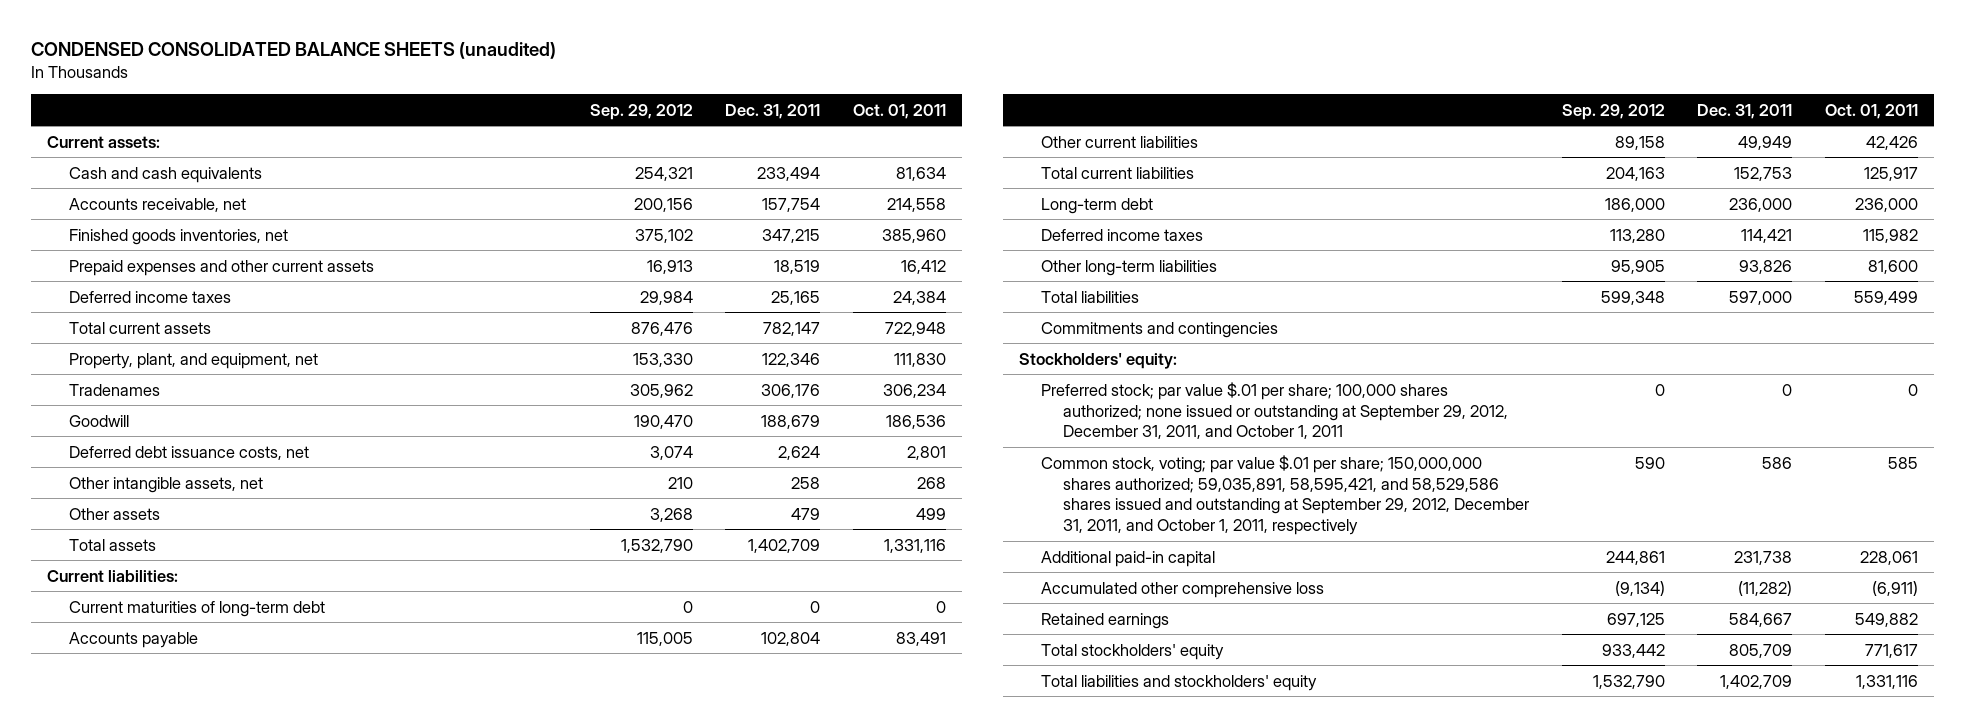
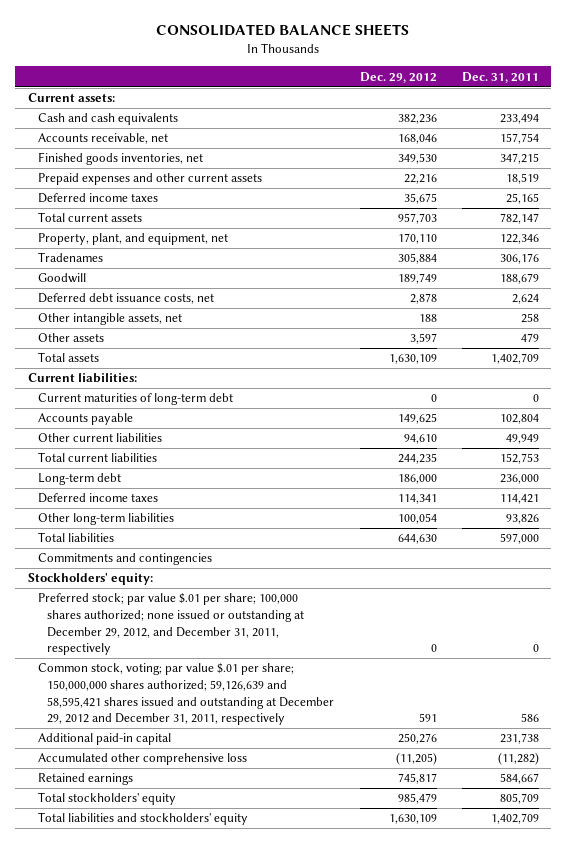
- CONDENSED CONSOLIDATED BALANCE SHEETS (unaudited)
+ CONSOLIDATED BALANCE SHEETS
- | Sep. 29, 2012 | Dec. 31, 2011 | Oct. 01, 2011
+ | Dec. 29, 2012 | Dec. 31, 2011
- Preferred stock; par value $.01 per share; 100,000 shares authorized; none issued or outstanding at September 29, 2012, December 31, 2011, and October 1, 2011 | 0 | 0 | 0
- Common stock, voting; par value $.01 per share; 150,000,000 shares authorized; 59,035,891, 58,595,421, and 58,529,586 shares issued and outstanding at September 29, 2012, December 31, 2011, and October 1, 2011, respectively | 590 | 586 | 585
+ Preferred stock; par value $.01 per share; 100,000 shares authorized; none issued or outstanding at December 29, 2012, and December 31, 2011, respectively | 0 | 0
+ Common stock, voting; par value $.01 per share; 150,000,000 shares authorized; 59,126,639 and 58,595,421 shares issued and outstanding at December 29, 2012 and December 31, 2011, respectively | 591 | 586

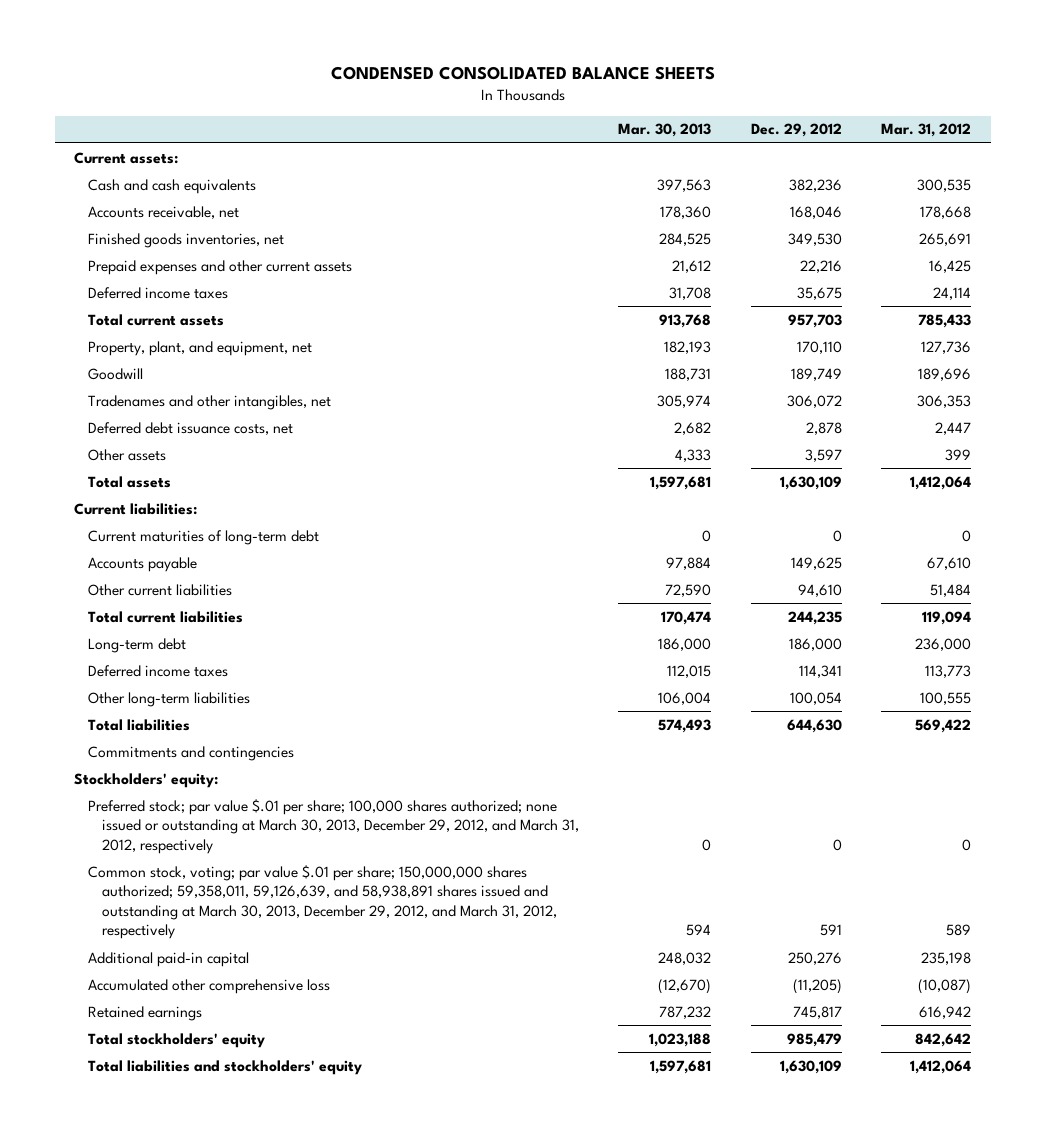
- CONSOLIDATED BALANCE SHEETS
+ CONDENSED CONSOLIDATED BALANCE SHEETS
- | Dec. 29, 2012 | Dec. 31, 2011
+ | Mar. 30, 2013 | Dec. 29, 2012 | Mar. 31, 2012
- Tradenames | 305,884 | 306,176
+ Tradenames and other intangibles, net | 305,974 | 306,072 | 306,353
- Other intangible assets, net | 188 | 258
- Preferred stock; par value $.01 per share; 100,000 shares authorized; none issued or outstanding at December 29, 2012, and December 31, 2011, respectively | 0 | 0
- Common stock, voting; par value $.01 per share; 150,000,000 shares authorized; 59,126,639 and 58,595,421 shares issued and outstanding at December 29, 2012 and December 31, 2011, respectively | 591 | 586
+ Preferred stock; par value $.01 per share; 100,000 shares authorized; none issued or outstanding at March 30, 2013, December 29, 2012, and March 31, 2012, respectively | 0 | 0 | 0
+ Common stock, voting; par value $.01 per share; 150,000,000 shares authorized; 59,358,011, 59,126,639, and 58,938,891 shares issued and outstanding at March 30, 2013, December 29, 2012, and March 31, 2012, respectively | 594 | 591 | 589

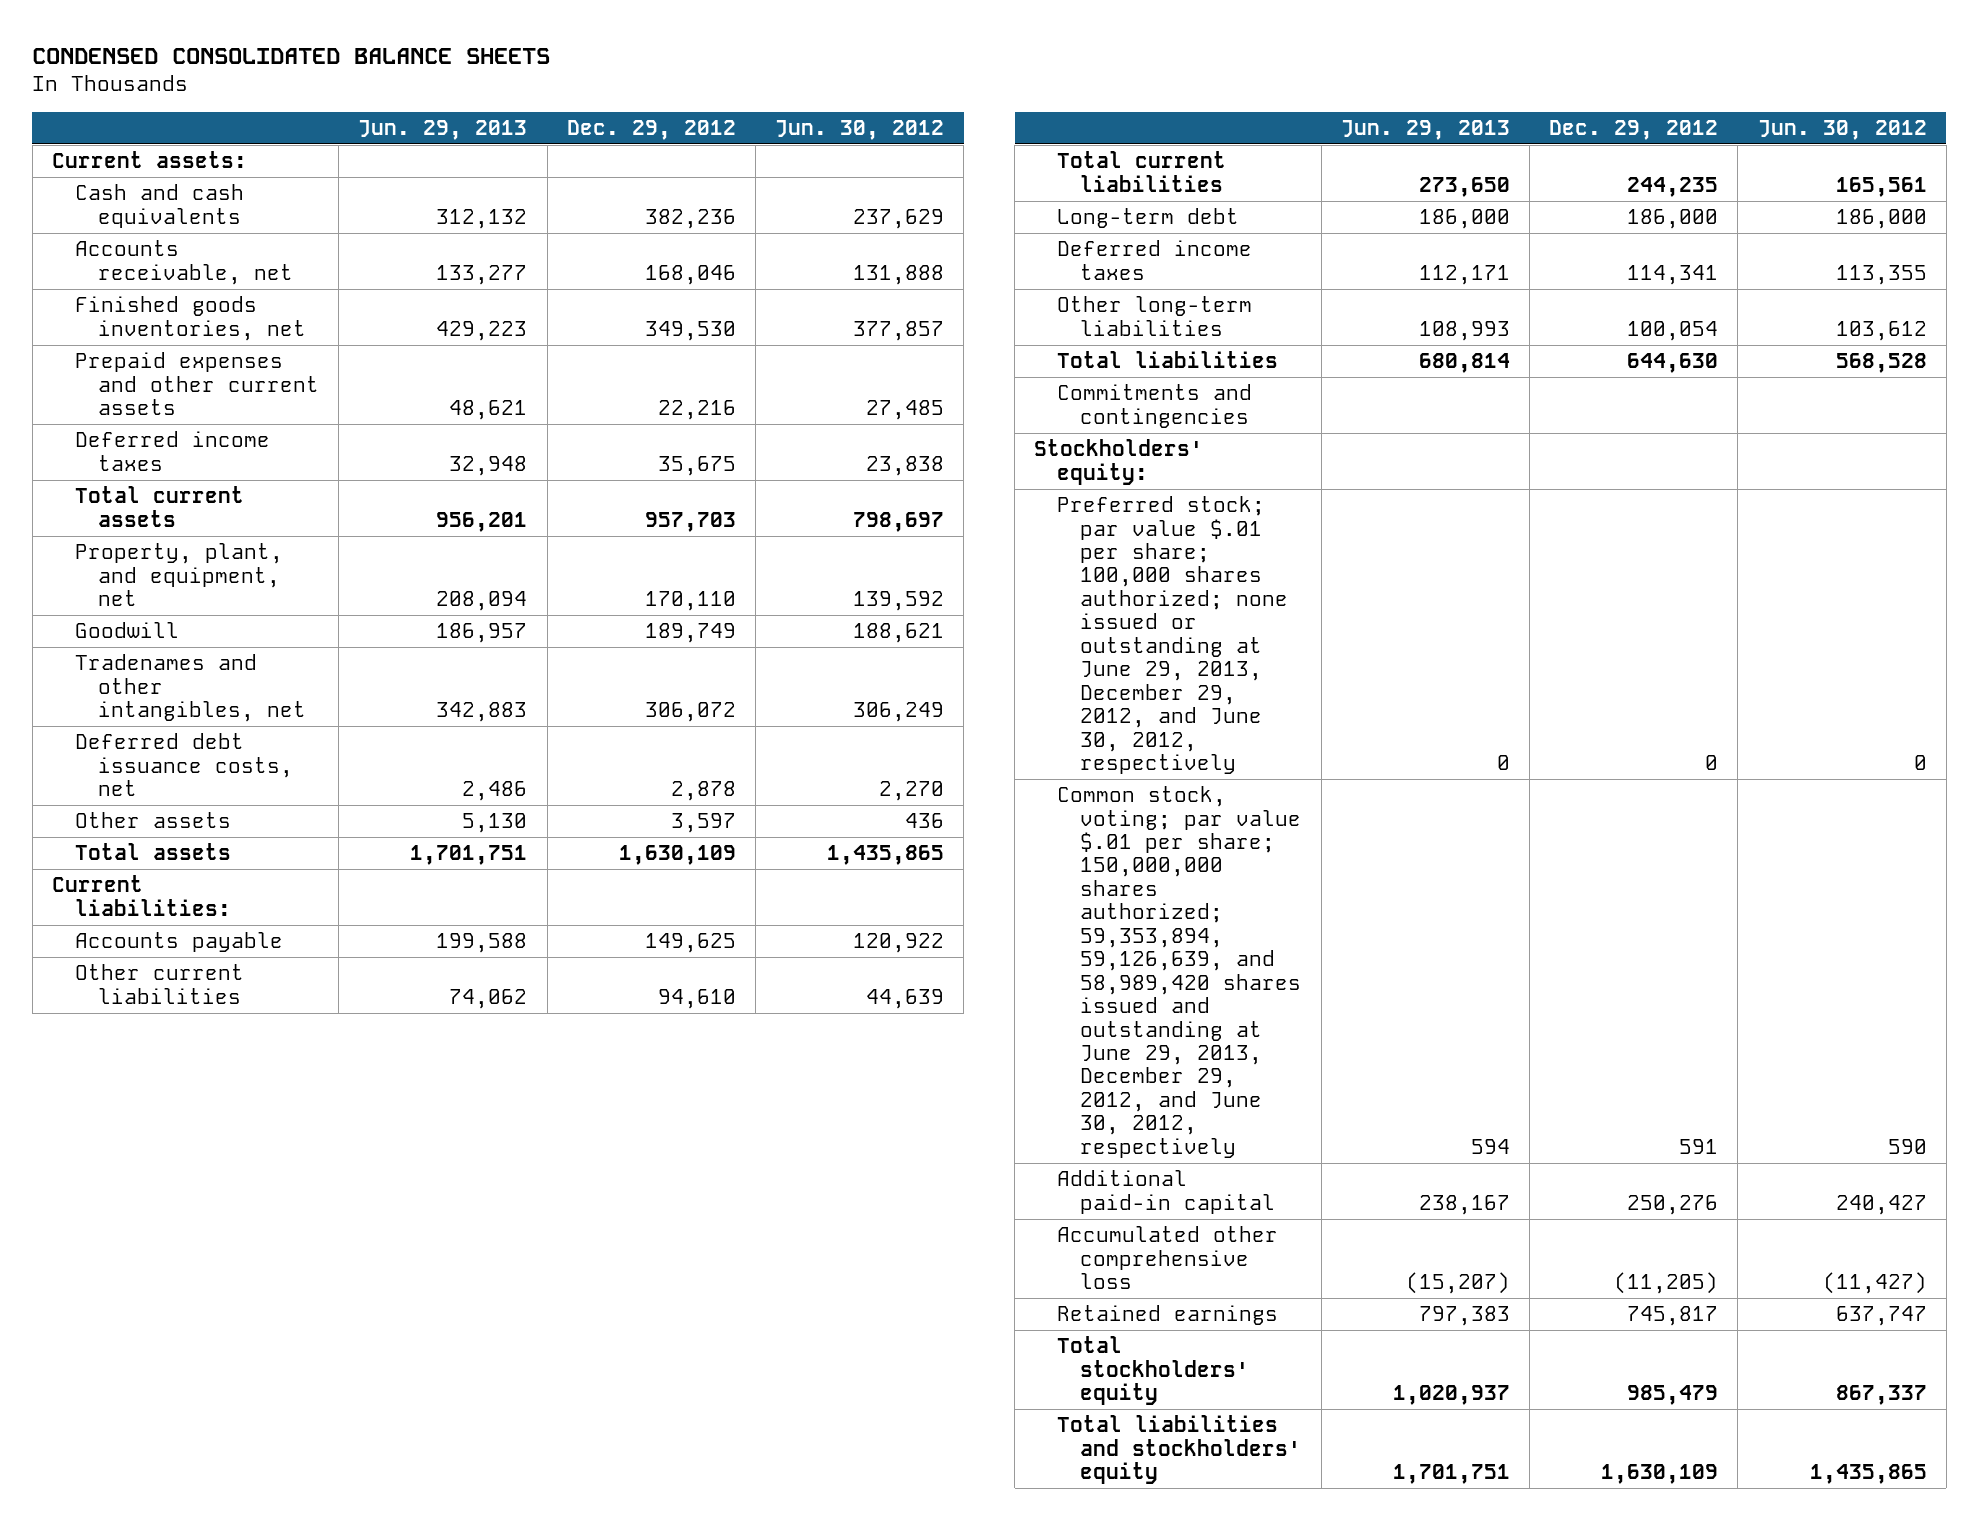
- | Mar. 30, 2013 | Dec. 29, 2012 | Mar. 31, 2012
+ | Jun. 29, 2013 | Dec. 29, 2012 | Jun. 30, 2012
- Current maturities of long-term debt | 0 | 0 | 0
- Preferred stock; par value $.01 per share; 100,000 shares authorized; none issued or outstanding at March 30, 2013, December 29, 2012, and March 31, 2012, respectively | 0 | 0 | 0
- Common stock, voting; par value $.01 per share; 150,000,000 shares authorized; 59,358,011, 59,126,639, and 58,938,891 shares issued and outstanding at March 30, 2013, December 29, 2012, and March 31, 2012, respectively | 594 | 591 | 589
+ Preferred stock; par value $.01 per share; 100,000 shares authorized; none issued or outstanding at June 29, 2013, December 29, 2012, and June 30, 2012, respectively | 0 | 0 | 0
+ Common stock, voting; par value $.01 per share; 150,000,000 shares authorized; 59,353,894, 59,126,639, and 58,989,420 shares issued and outstanding at June 29, 2013, December 29, 2012, and June 30, 2012, respectively | 594 | 591 | 590

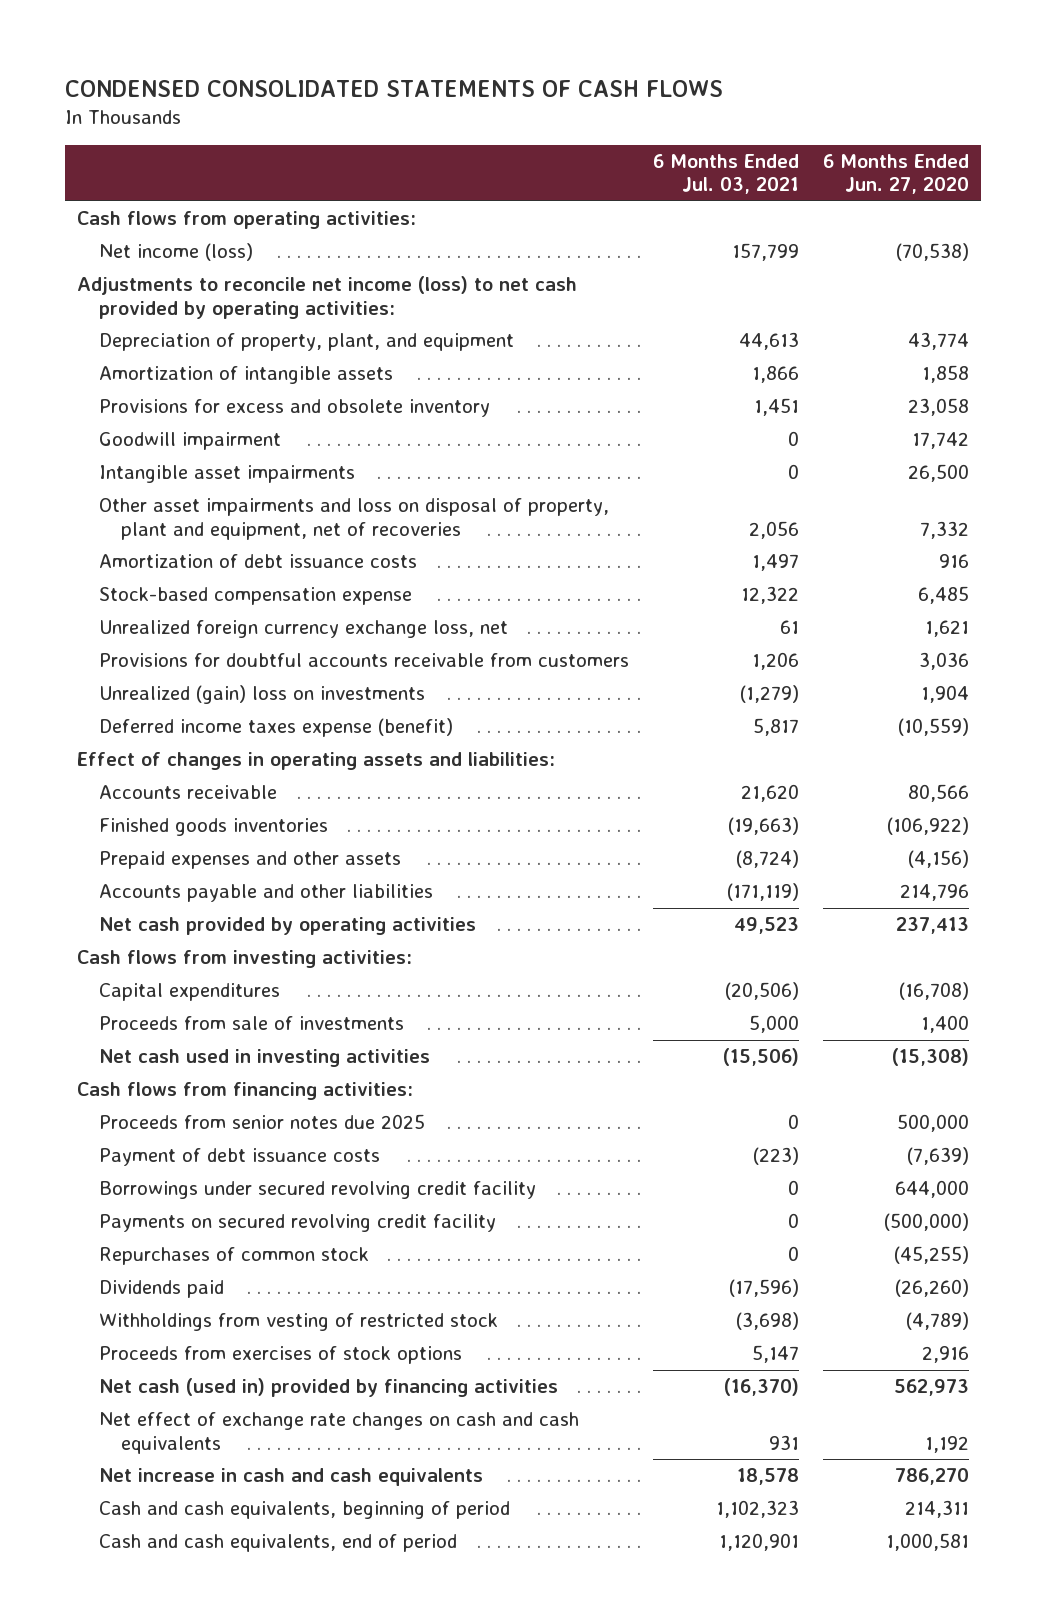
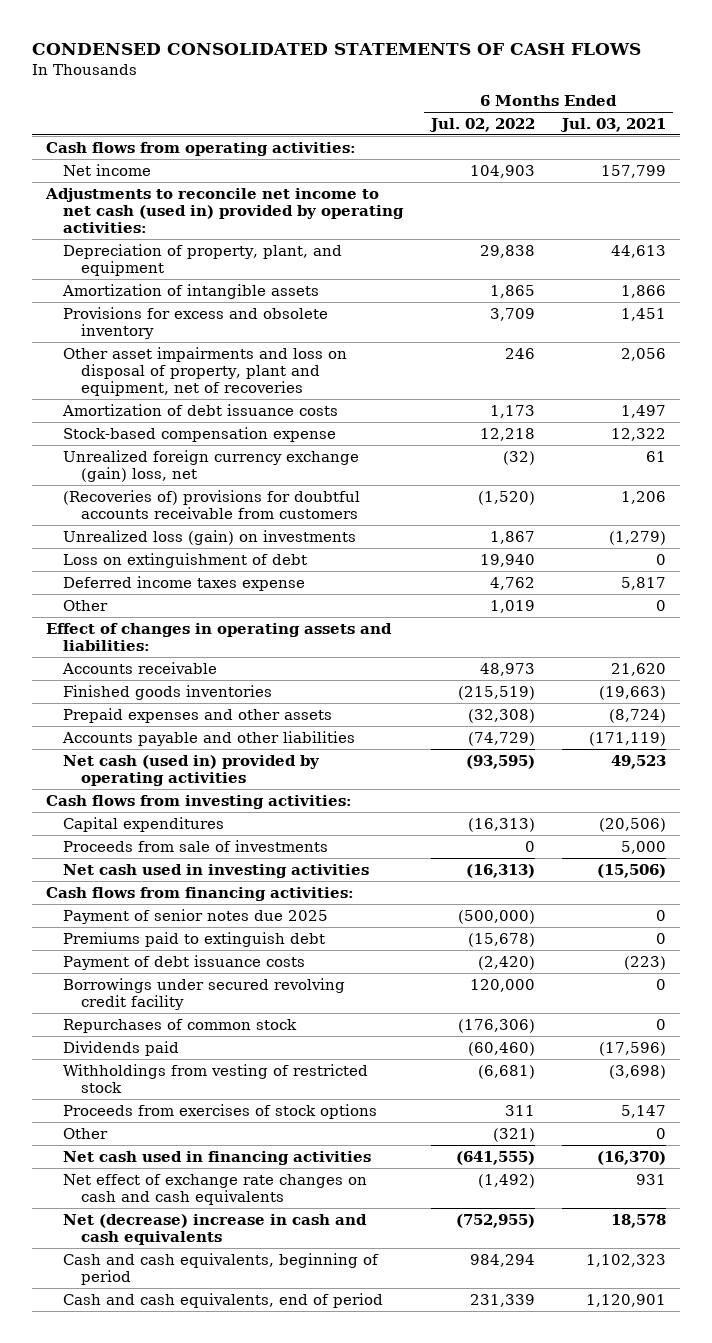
- | 6 Months Ended Jul. 03, 2021 | 6 Months Ended Jun. 27, 2020
+ | 6 Months Ended Jul. 02, 2022 | 6 Months Ended Jul. 03, 2021
- Net income (loss) | 157,799 | (70,538)
- Adjustments to reconcile net income (loss) to net cash provided by operating activities:
+ Net income | 104,903 | 157,799
+ Adjustments to reconcile net income to net cash (used in) provided by operating activities:
- Goodwill impairment | 0 | 17,742
- Intangible asset impairments | 0 | 26,500
- Unrealized foreign currency exchange loss, net | 61 | 1,621
- Provisions for doubtful accounts receivable from customers | 1,206 | 3,036
- Unrealized (gain) loss on investments | (1,279) | 1,904
- Deferred income taxes expense (benefit) | 5,817 | (10,559)
+ Unrealized foreign currency exchange (gain) loss, net | (32) | 61
+ (Recoveries of) provisions for doubtful accounts receivable from customers | (1,520) | 1,206
+ Unrealized loss (gain) on investments | 1,867 | (1,279)
+ Loss on extinguishment of debt | 19,940 | 0
+ Deferred income taxes expense | 4,762 | 5,817
+ Other | 1,019 | 0
- Net cash provided by operating activities | 49,523 | 237,413
+ Net cash (used in) provided by operating activities | (93,595) | 49,523
- Proceeds from senior notes due 2025 | 0 | 500,000
+ Payment of senior notes due 2025 | (500,000) | 0
+ Premiums paid to extinguish debt | (15,678) | 0
- Payments on secured revolving credit facility | 0 | (500,000)
- Net cash (used in) provided by financing activities | (16,370) | 562,973
+ Other | (321) | 0
+ Net cash used in financing activities | (641,555) | (16,370)
- Net increase in cash and cash equivalents | 18,578 | 786,270
+ Net (decrease) increase in cash and cash equivalents | (752,955) | 18,578

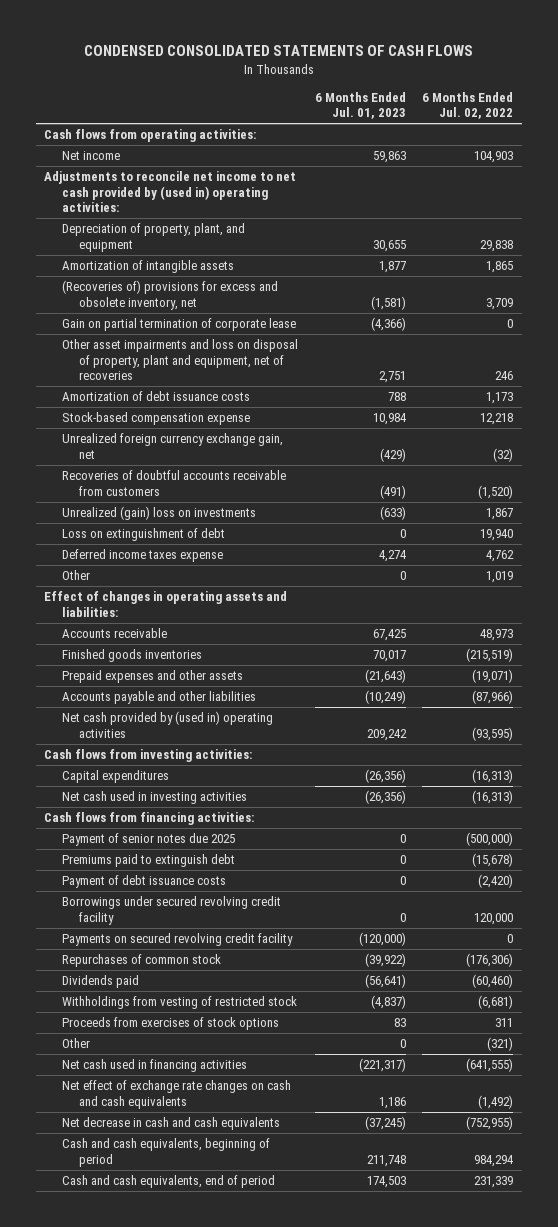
- | 6 Months Ended Jul. 02, 2022 | 6 Months Ended Jul. 03, 2021
+ | 6 Months Ended Jul. 01, 2023 | 6 Months Ended Jul. 02, 2022
- Adjustments to reconcile net income to net cash (used in) provided by operating activities:
+ Adjustments to reconcile net income to net cash provided by (used in) operating activities:
- Provisions for excess and obsolete inventory | 3,709 | 1,451
+ (Recoveries of) provisions for excess and obsolete inventory, net | (1,581) | 3,709
+ Gain on partial termination of corporate lease | (4,366) | 0
- Unrealized foreign currency exchange (gain) loss, net | (32) | 61
- (Recoveries of) provisions for doubtful accounts receivable from customers | (1,520) | 1,206
- Unrealized loss (gain) on investments | 1,867 | (1,279)
+ Unrealized foreign currency exchange gain, net | (429) | (32)
+ Recoveries of doubtful accounts receivable from customers | (491) | (1,520)
+ Unrealized (gain) loss on investments | (633) | 1,867
- Prepaid expenses and other assets | (32,308) | (8,724)
- Accounts payable and other liabilities | (74,729) | (171,119)
- Net cash (used in) provided by operating activities | (93,595) | 49,523
+ Prepaid expenses and other assets | (21,643) | (19,071)
+ Accounts payable and other liabilities | (10,249) | (87,966)
+ Net cash provided by (used in) operating activities | 209,242 | (93,595)
- Proceeds from sale of investments | 0 | 5,000
+ Payments on secured revolving credit facility | (120,000) | 0
- Net (decrease) increase in cash and cash equivalents | (752,955) | 18,578
+ Net decrease in cash and cash equivalents | (37,245) | (752,955)

